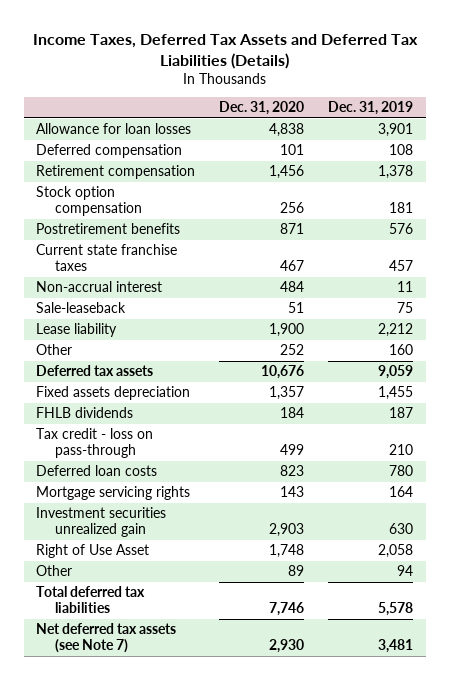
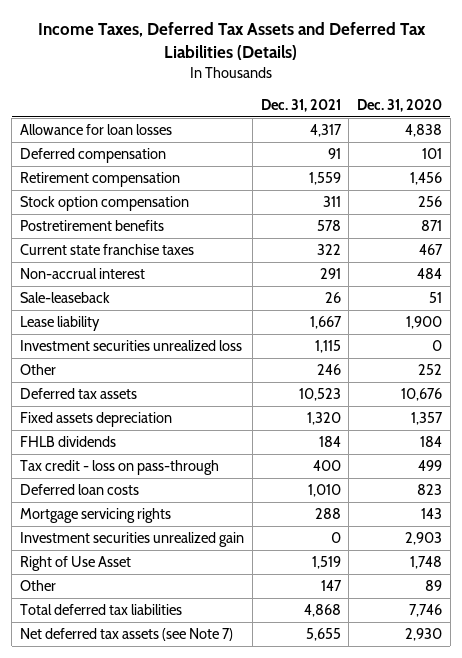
- | Dec. 31, 2020 | Dec. 31, 2019
+ | Dec. 31, 2021 | Dec. 31, 2020
+ Investment securities unrealized loss | 1,115 | 0

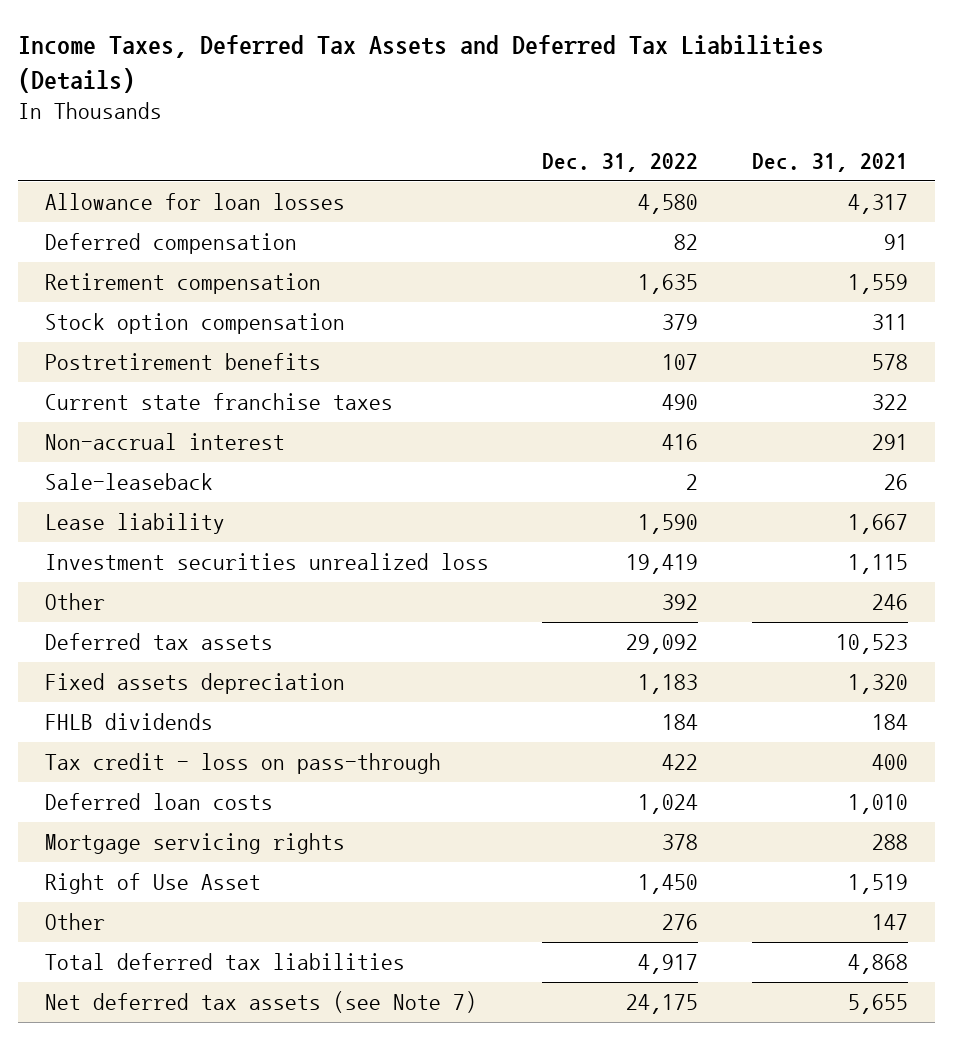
- | Dec. 31, 2021 | Dec. 31, 2020
+ | Dec. 31, 2022 | Dec. 31, 2021
- Investment securities unrealized gain | 0 | 2,903

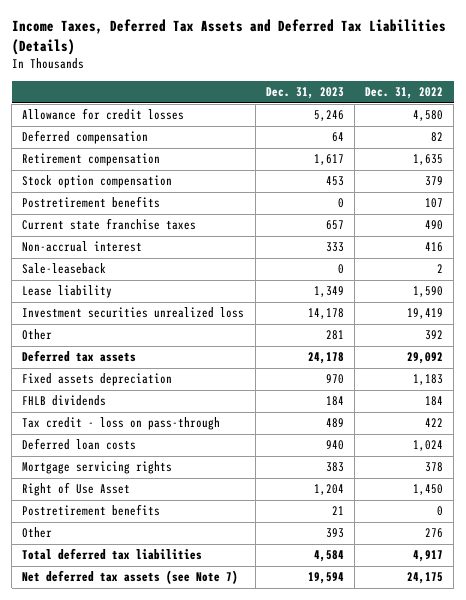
- | Dec. 31, 2022 | Dec. 31, 2021
+ | Dec. 31, 2023 | Dec. 31, 2022
- Allowance for loan losses | 4,580 | 4,317
+ Allowance for credit losses | 5,246 | 4,580
+ Postretirement benefits | 21 | 0

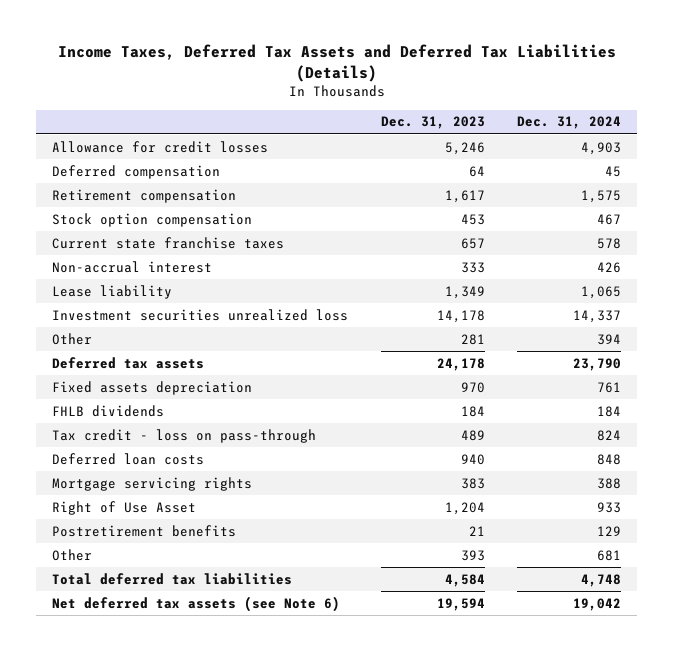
- | Dec. 31, 2023 | Dec. 31, 2022
+ | Dec. 31, 2023 | Dec. 31, 2024
- Postretirement benefits | 0 | 107
- Sale-leaseback | 0 | 2
- Net deferred tax assets (see Note 7) | 19,594 | 24,175
+ Net deferred tax assets (see Note 6) | 19,594 | 19,042

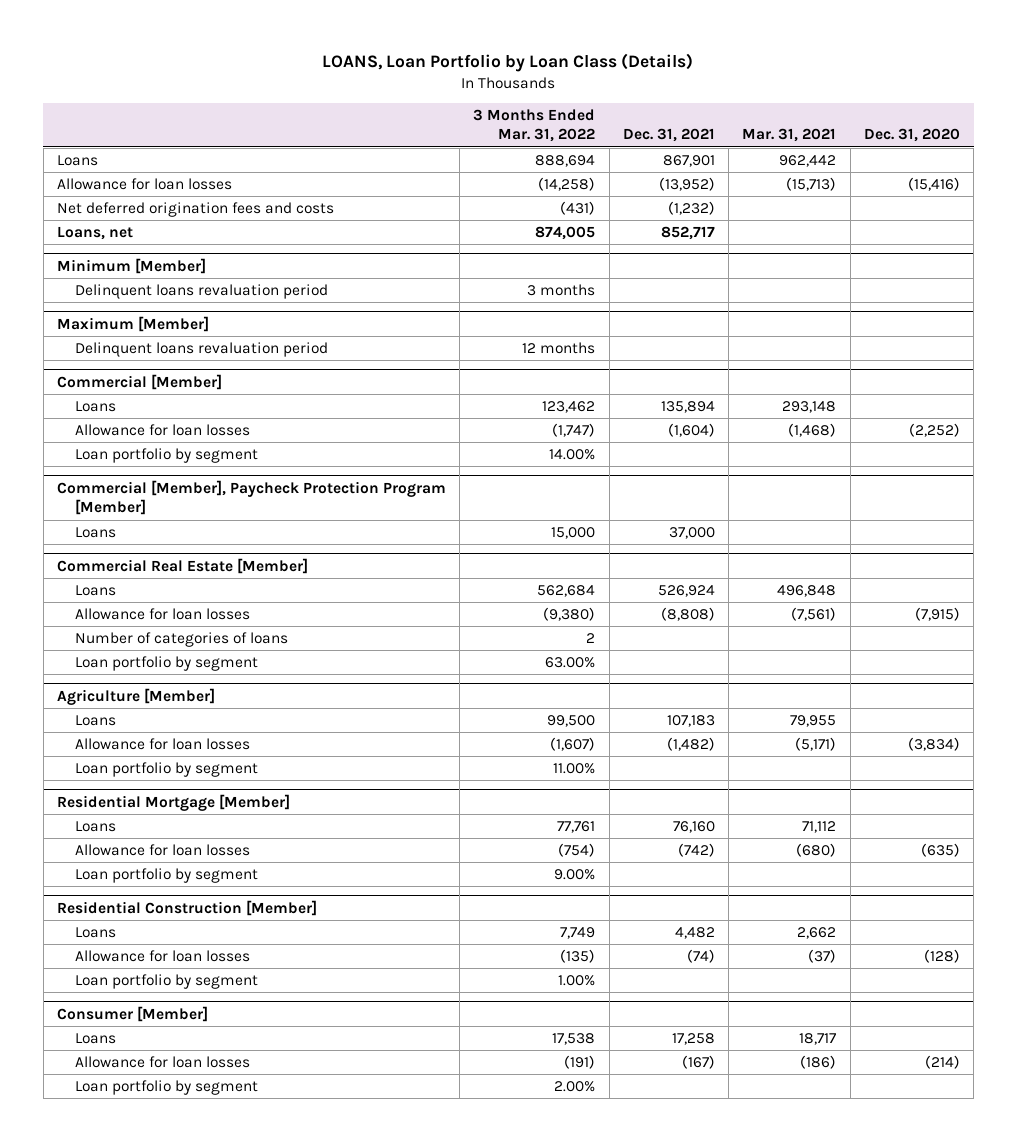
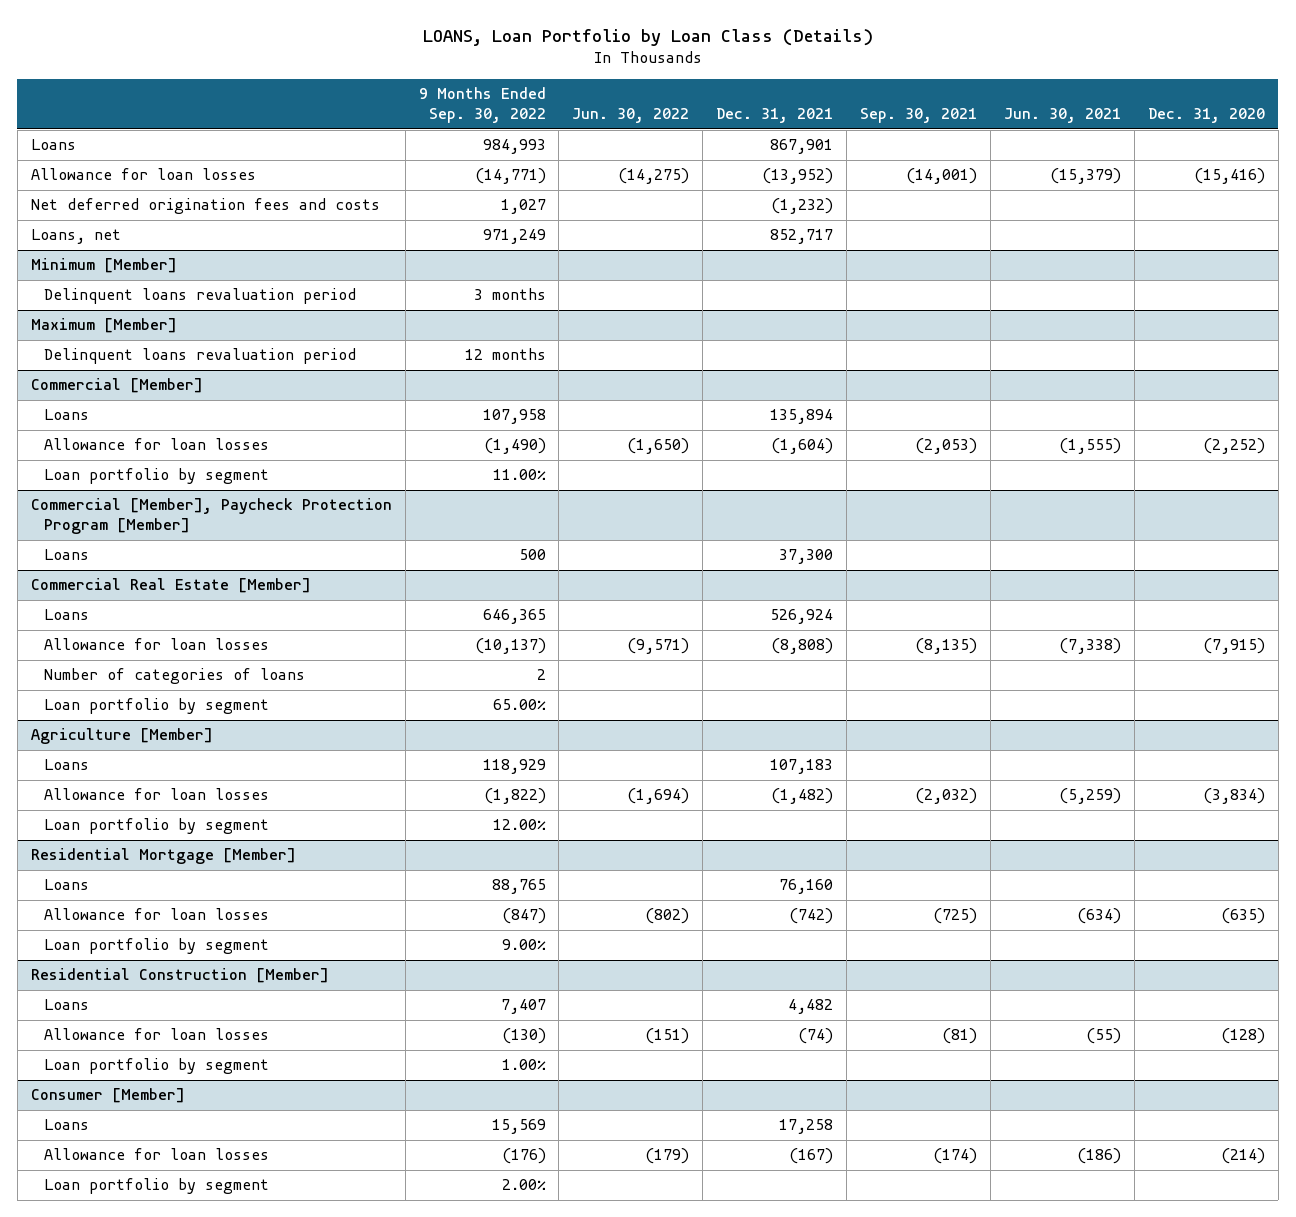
- | 3 Months Ended Mar. 31, 2022 | Dec. 31, 2021 | Mar. 31, 2021 | Dec. 31, 2020
+ | 9 Months Ended Sep. 30, 2022 | Jun. 30, 2022 | Dec. 31, 2021 | Sep. 30, 2021 | Jun. 30, 2021 | Dec. 31, 2020
@ Commercial [Member], Paycheck Protection Program [Member]
- Loans | 15,000 | 37,000 | |
+ Loans | 500 | | 37,300 | | |

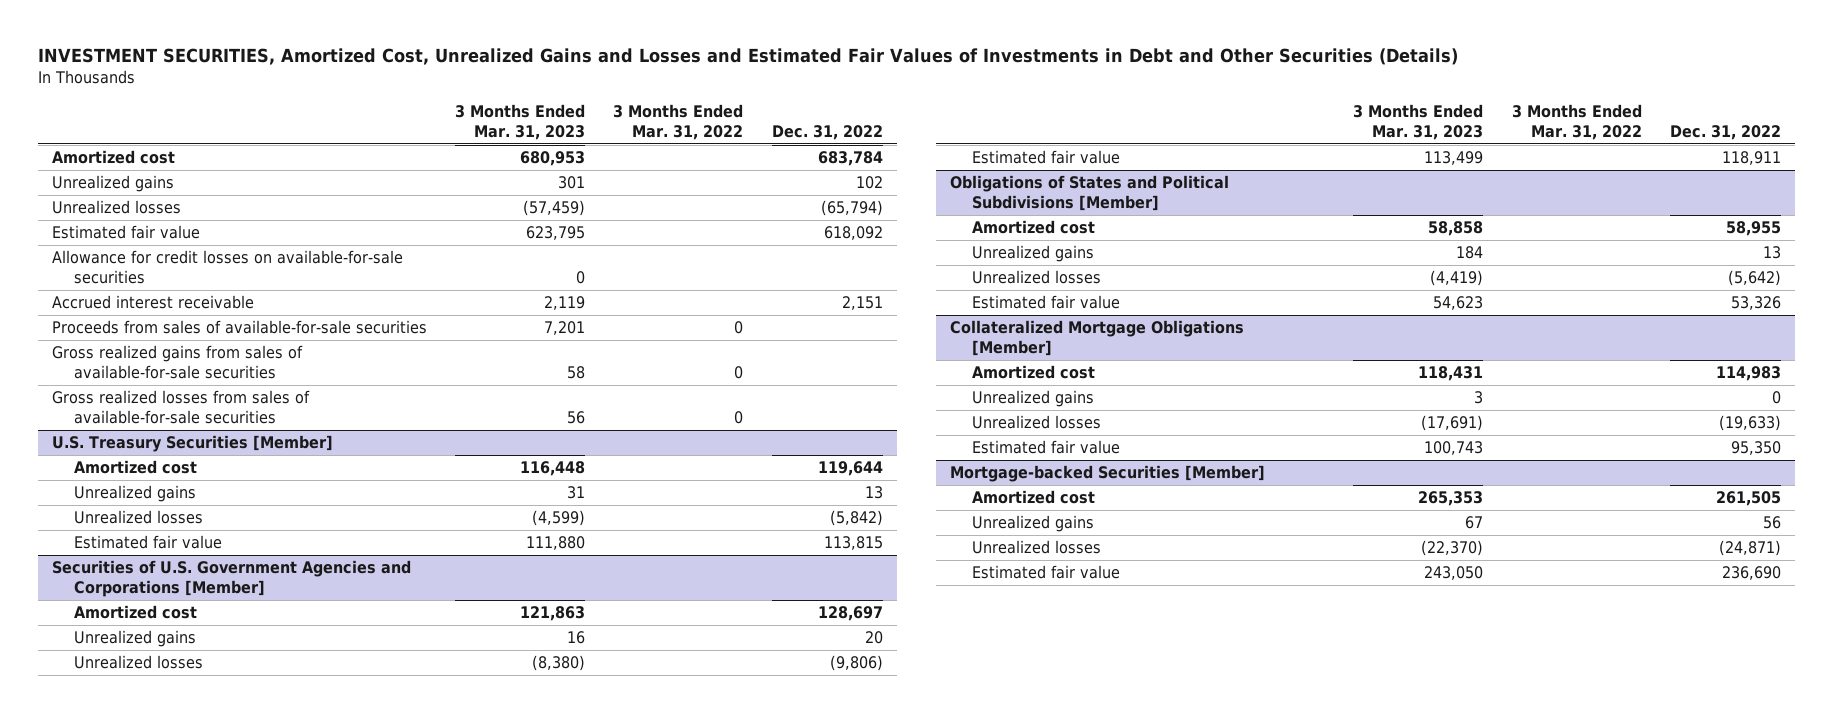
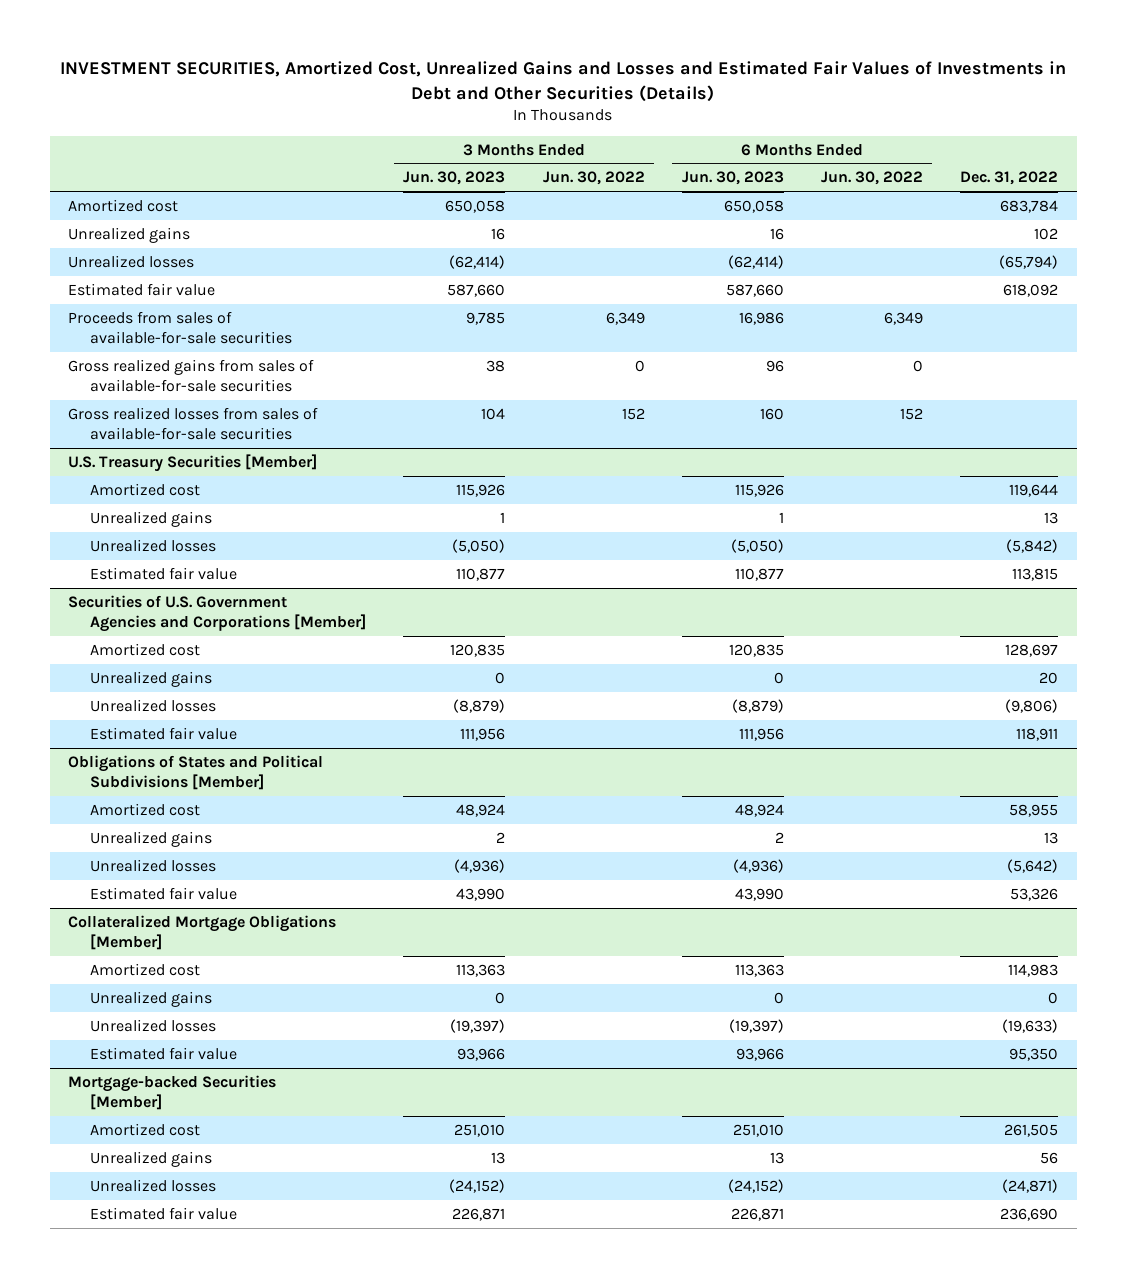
- | 3 Months Ended Mar. 31, 2023 | 3 Months Ended Mar. 31, 2022 | Dec. 31, 2022
+ | 3 Months Ended Jun. 30, 2023 | 3 Months Ended Jun. 30, 2022 | 6 Months Ended Jun. 30, 2023 | 6 Months Ended Jun. 30, 2022 | Dec. 31, 2022
- Allowance for credit losses on available-for-sale securities | 0 | |
- Accrued interest receivable | 2,119 | | 2,151

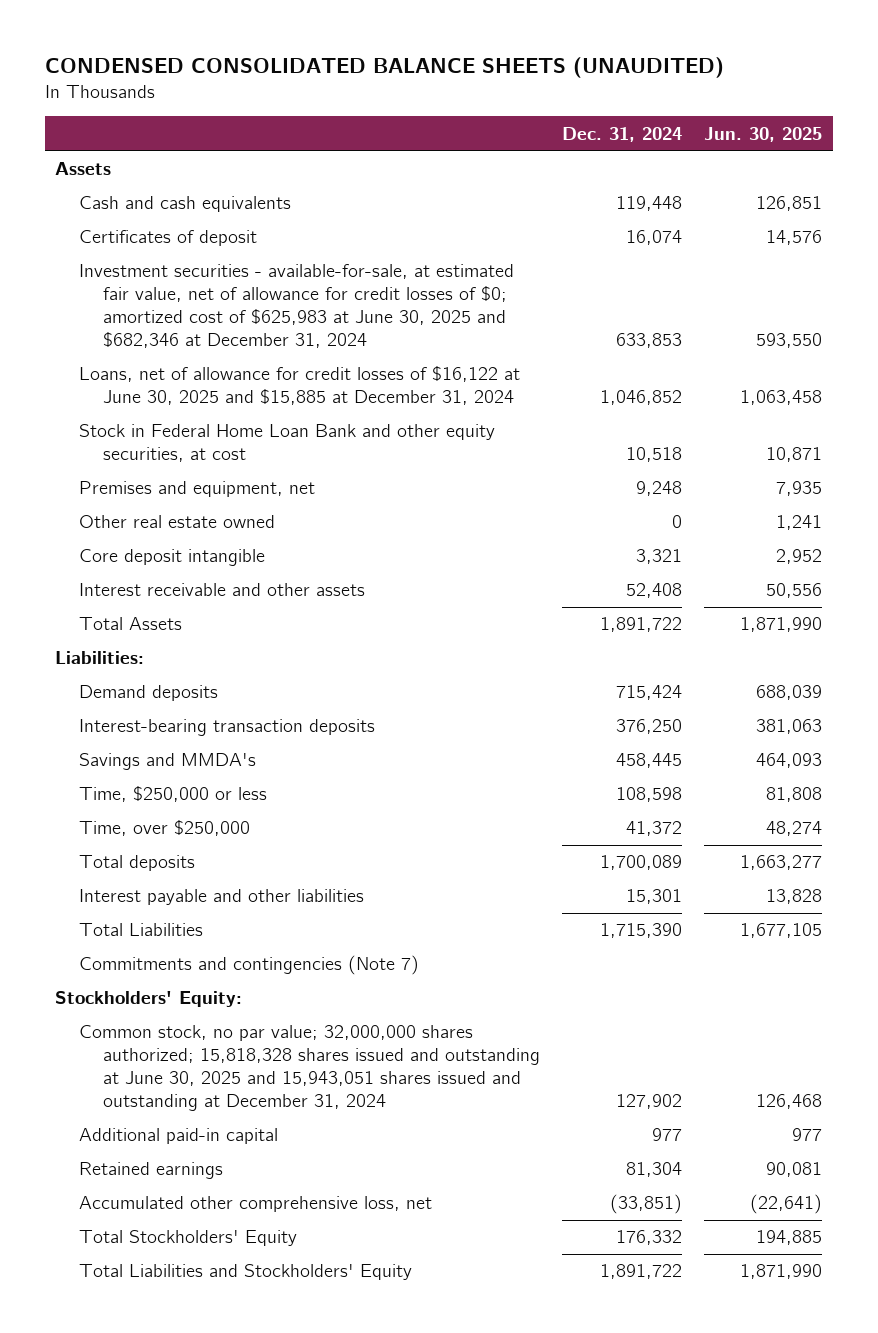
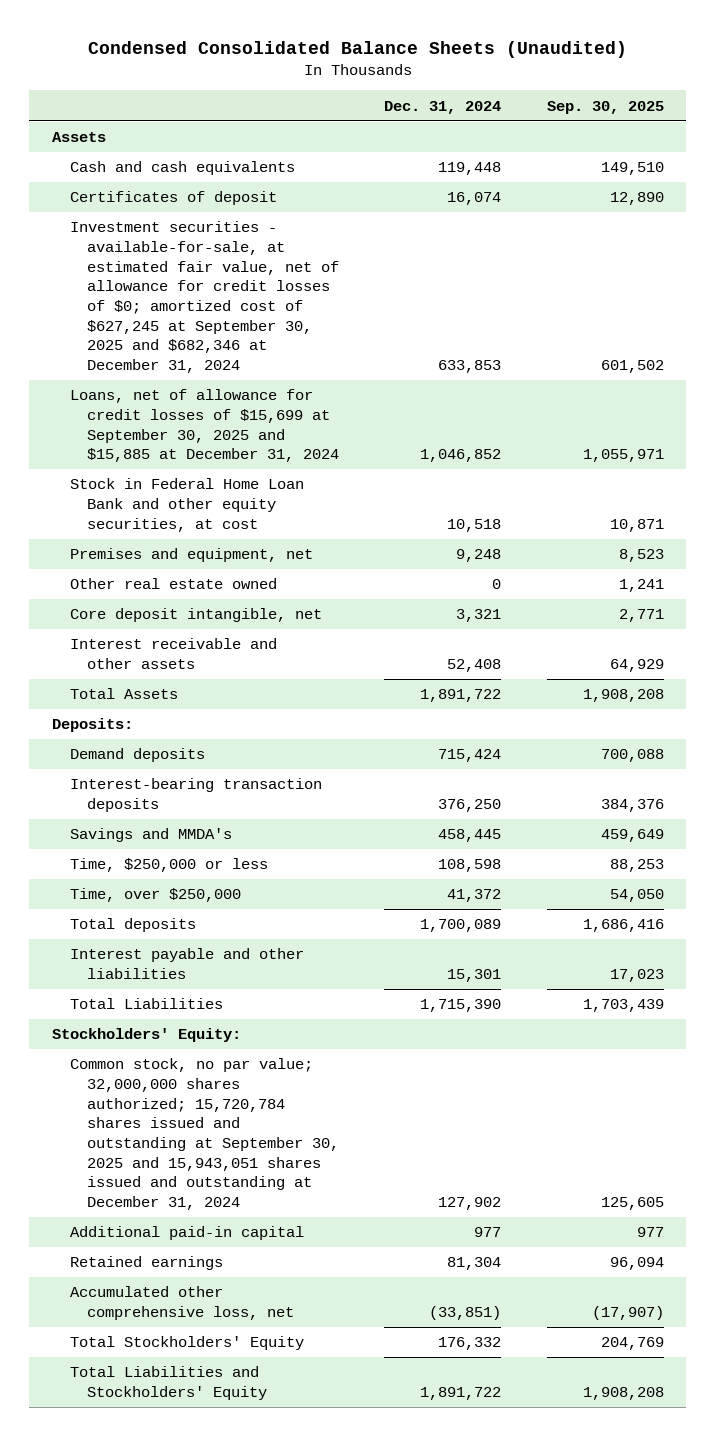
- CONDENSED CONSOLIDATED BALANCE SHEETS (UNAUDITED)
+ Condensed Consolidated Balance Sheets (Unaudited)
- | Dec. 31, 2024 | Jun. 30, 2025
+ | Dec. 31, 2024 | Sep. 30, 2025
- Investment securities - available-for-sale, at estimated fair value, net of allowance for credit losses of $0; amortized cost of $625,983 at June 30, 2025 and $682,346 at December 31, 2024 | 633,853 | 593,550
- Loans, net of allowance for credit losses of $16,122 at June 30, 2025 and $15,885 at December 31, 2024 | 1,046,852 | 1,063,458
+ Investment securities - available-for-sale, at estimated fair value, net of allowance for credit losses of $0; amortized cost of $627,245 at September 30, 2025 and $682,346 at December 31, 2024 | 633,853 | 601,502
+ Loans, net of allowance for credit losses of $15,699 at September 30, 2025 and $15,885 at December 31, 2024 | 1,046,852 | 1,055,971
- Core deposit intangible | 3,321 | 2,952
+ Core deposit intangible, net | 3,321 | 2,771
- Liabilities:
+ Deposits:
- Commitments and contingencies (Note 7)
- Common stock, no par value; 32,000,000 shares authorized; 15,818,328 shares issued and outstanding at June 30, 2025 and 15,943,051 shares issued and outstanding at December 31, 2024 | 127,902 | 126,468
+ Common stock, no par value; 32,000,000 shares authorized; 15,720,784 shares issued and outstanding at September 30, 2025 and 15,943,051 shares issued and outstanding at December 31, 2024 | 127,902 | 125,605

